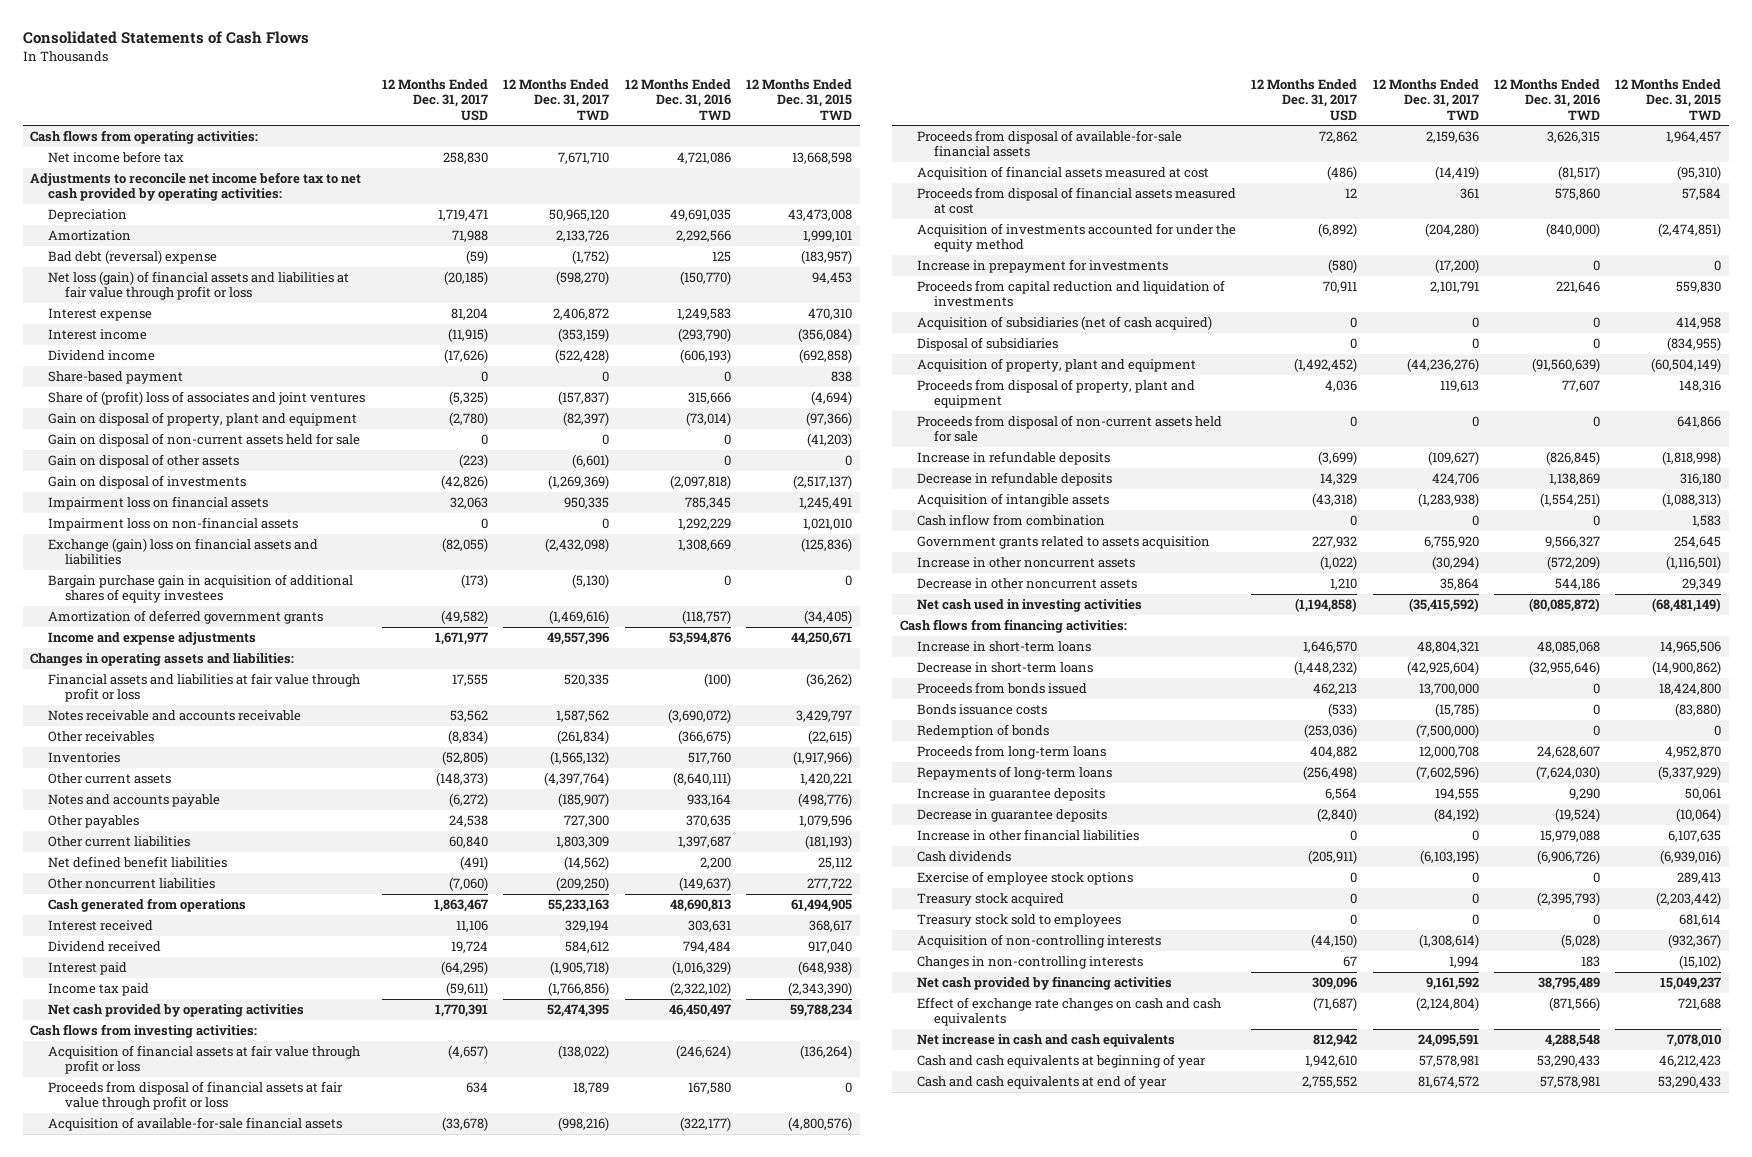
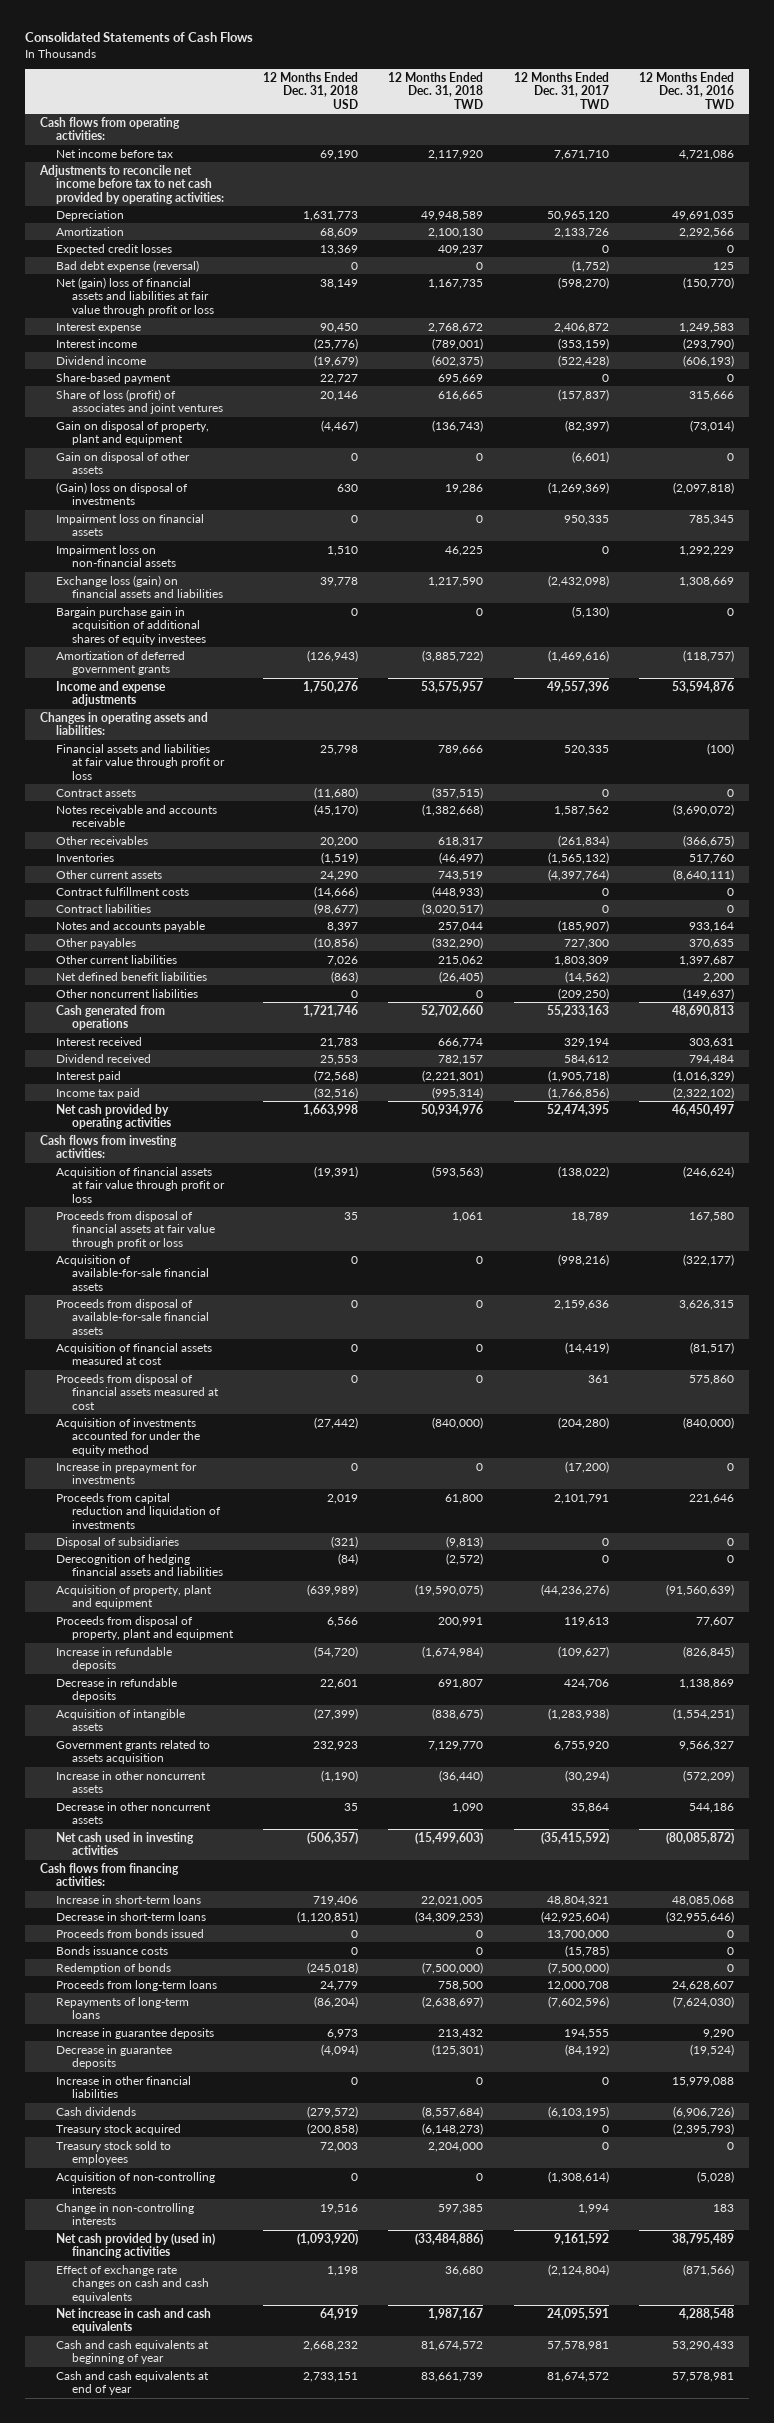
- | 12 Months Ended Dec. 31, 2017 USD | 12 Months Ended Dec. 31, 2017 TWD | 12 Months Ended Dec. 31, 2016 TWD | 12 Months Ended Dec. 31, 2015 TWD
+ | 12 Months Ended Dec. 31, 2018 USD | 12 Months Ended Dec. 31, 2018 TWD | 12 Months Ended Dec. 31, 2017 TWD | 12 Months Ended Dec. 31, 2016 TWD
- Bad debt (reversal) expense | (59) | (1,752) | 125 | (183,957)
- Net loss (gain) of financial assets and liabilities at fair value through profit or loss | (20,185) | (598,270) | (150,770) | 94,453
+ Expected credit losses | 13,369 | 409,237 | 0 | 0
+ Bad debt expense (reversal) | 0 | 0 | (1,752) | 125
+ Net (gain) loss of financial assets and liabilities at fair value through profit or loss | 38,149 | 1,167,735 | (598,270) | (150,770)
- Share of (profit) loss of associates and joint ventures | (5,325) | (157,837) | 315,666 | (4,694)
+ Share of loss (profit) of associates and joint ventures | 20,146 | 616,665 | (157,837) | 315,666
- Gain on disposal of non-current assets held for sale | 0 | 0 | 0 | (41,203)
- Gain on disposal of investments | (42,826) | (1,269,369) | (2,097,818) | (2,517,137)
+ (Gain) loss on disposal of investments | 630 | 19,286 | (1,269,369) | (2,097,818)
- Exchange (gain) loss on financial assets and liabilities | (82,055) | (2,432,098) | 1,308,669 | (125,836)
+ Exchange loss (gain) on financial assets and liabilities | 39,778 | 1,217,590 | (2,432,098) | 1,308,669
+ Contract assets | (11,680) | (357,515) | 0 | 0
+ Contract fulfillment costs | (14,666) | (448,933) | 0 | 0
+ Contract liabilities | (98,677) | (3,020,517) | 0 | 0
- Acquisition of subsidiaries (net of cash acquired) | 0 | 0 | 0 | 414,958
+ Derecognition of hedging financial assets and liabilities | (84) | (2,572) | 0 | 0
- Proceeds from disposal of non-current assets held for sale | 0 | 0 | 0 | 641,866
- Cash inflow from combination | 0 | 0 | 0 | 1,583
- Exercise of employee stock options | 0 | 0 | 0 | 289,413
- Changes in non-controlling interests | 67 | 1,994 | 183 | (15,102)
- Net cash provided by financing activities | 309,096 | 9,161,592 | 38,795,489 | 15,049,237
+ Change in non-controlling interests | 19,516 | 597,385 | 1,994 | 183
+ Net cash provided by (used in) financing activities | (1,093,920) | (33,484,886) | 9,161,592 | 38,795,489

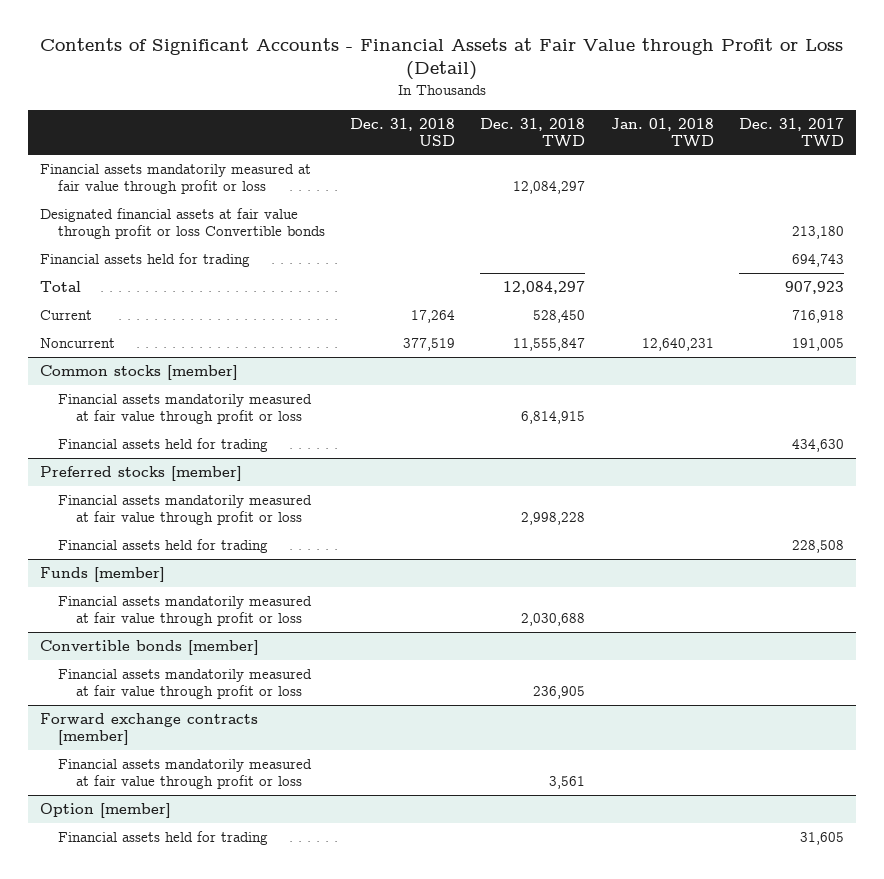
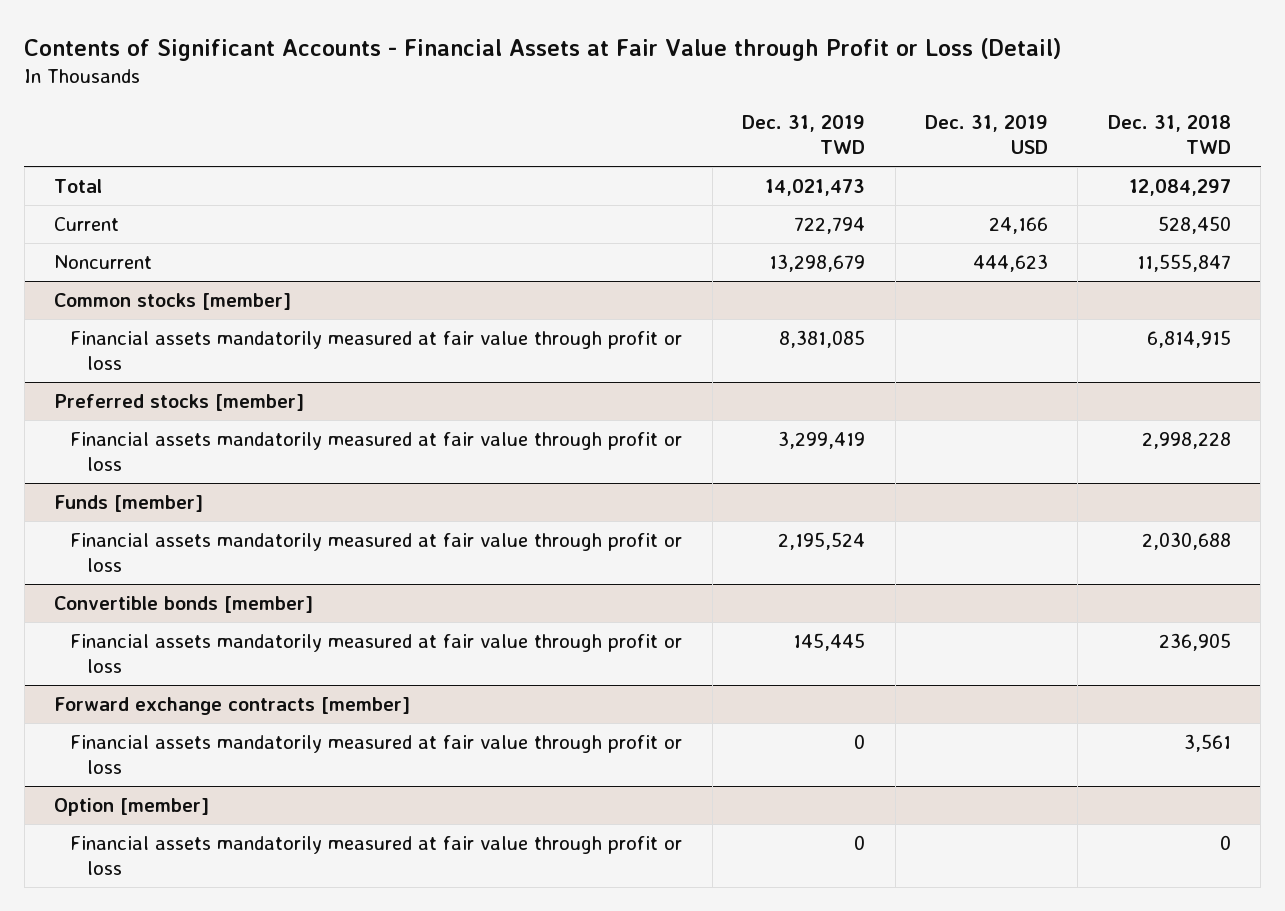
- | Dec. 31, 2018 USD | Dec. 31, 2018 TWD | Jan. 01, 2018 TWD | Dec. 31, 2017 TWD
+ | Dec. 31, 2019 TWD | Dec. 31, 2019 USD | Dec. 31, 2018 TWD
- Financial assets mandatorily measured at fair value through profit or loss | | 12,084,297 | |
- Designated financial assets at fair value through profit or loss Convertible bonds | | | | 213,180
- Financial assets held for trading | | | | 694,743
@ Common stocks [member]
- Financial assets held for trading | | | | 434,630
@ Preferred stocks [member]
- Financial assets held for trading | | | | 228,508
@ Option [member]
- Financial assets held for trading | | | | 31,605
+ Financial assets mandatorily measured at fair value through profit or loss | 0 | | 0

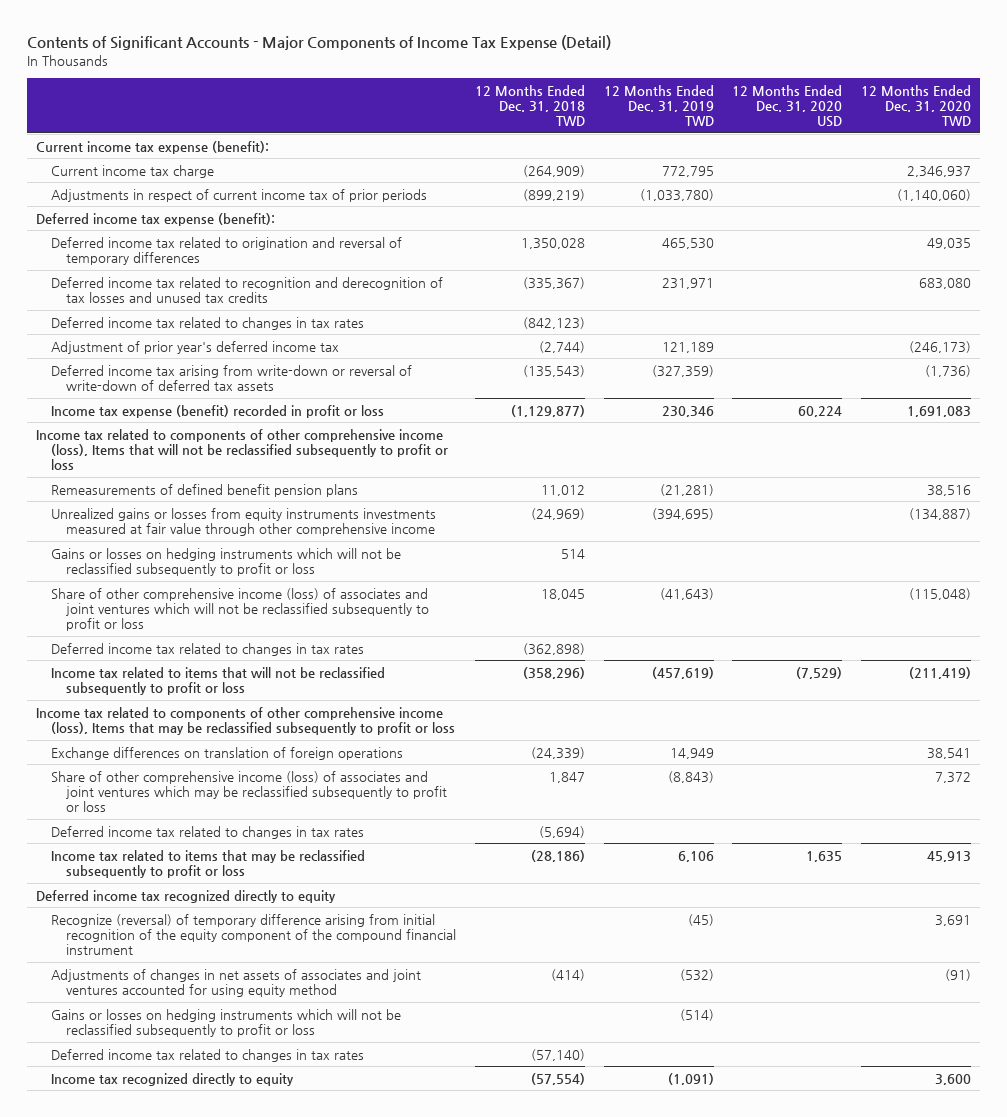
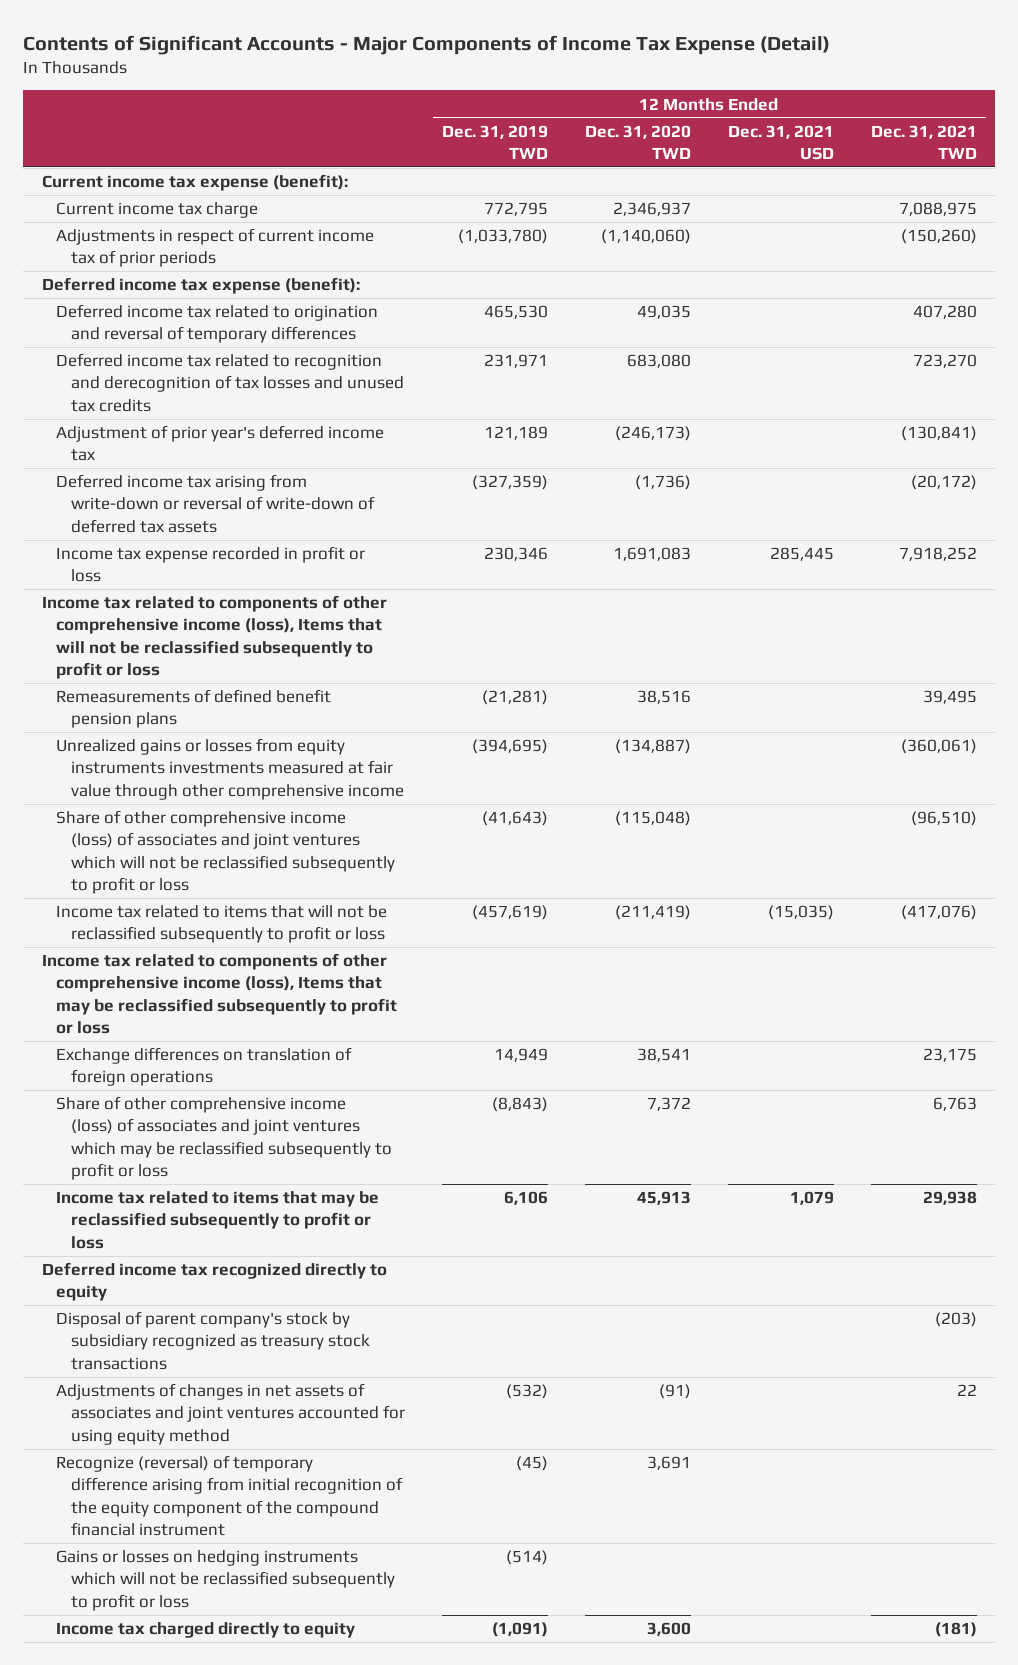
- | 12 Months Ended Dec. 31, 2018 TWD | 12 Months Ended Dec. 31, 2019 TWD | 12 Months Ended Dec. 31, 2020 USD | 12 Months Ended Dec. 31, 2020 TWD
+ | 12 Months Ended Dec. 31, 2019 TWD | 12 Months Ended Dec. 31, 2020 TWD | 12 Months Ended Dec. 31, 2021 USD | 12 Months Ended Dec. 31, 2021 TWD
- Deferred income tax related to changes in tax rates | (842,123) | | |
- Income tax expense (benefit) recorded in profit or loss | (1,129,877) | 230,346 | 60,224 | 1,691,083
+ Income tax expense recorded in profit or loss | 230,346 | 1,691,083 | 285,445 | 7,918,252
- Gains or losses on hedging instruments which will not be reclassified subsequently to profit or loss | 514 | | |
- Deferred income tax related to changes in tax rates | (362,898) | | |
- Deferred income tax related to changes in tax rates | (5,694) | | |
+ Disposal of parent company's stock by subsidiary recognized as treasury stock transactions | | | | (203)
moved down: Recognize (reversal) of temporary difference arising from initial recognition of the equity component of the compound financial instrument | (45) | 3,691 | |
- Deferred income tax related to changes in tax rates | (57,140) | | |
- Income tax recognized directly to equity | (57,554) | (1,091) | | 3,600
+ Income tax charged directly to equity | (1,091) | 3,600 | | (181)

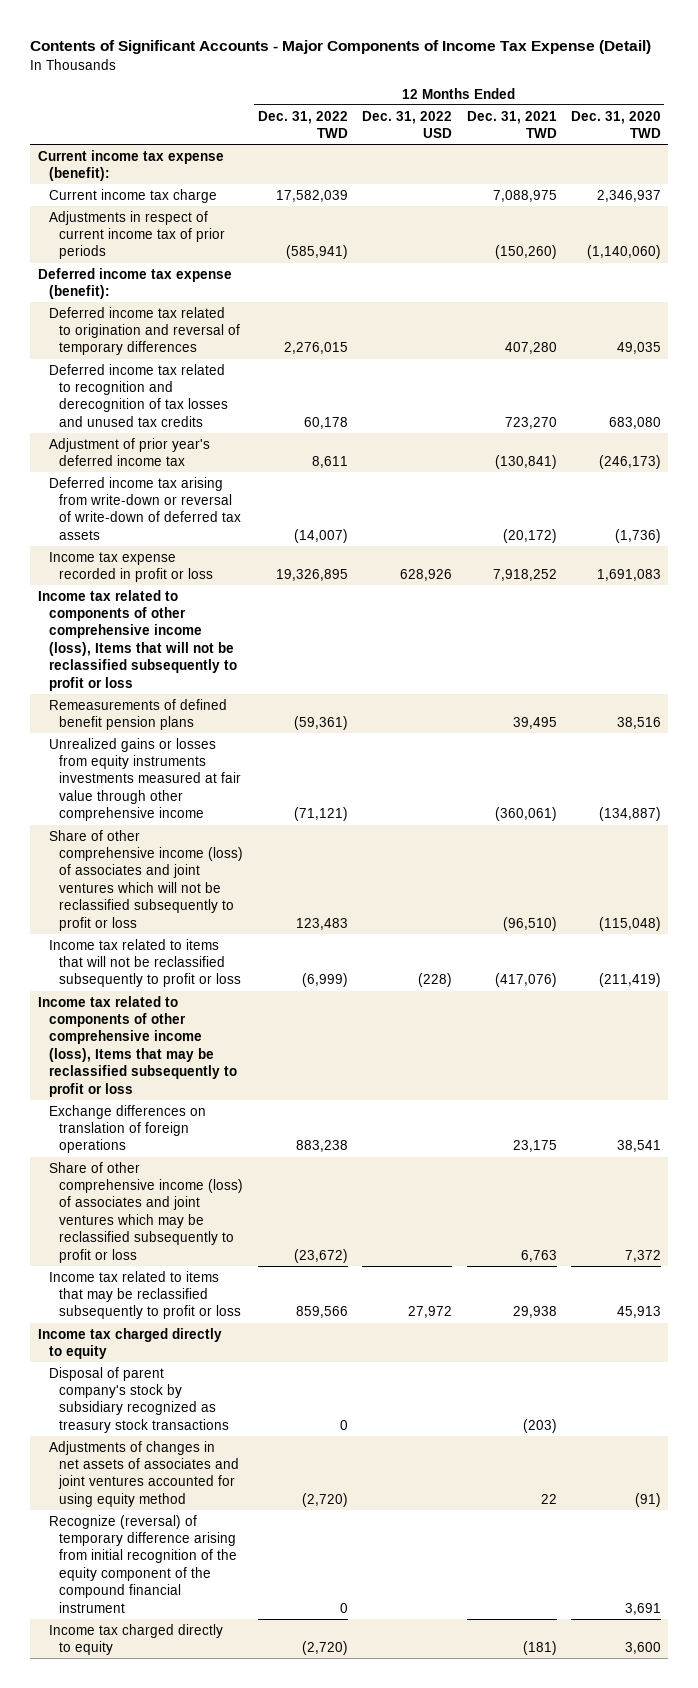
- | 12 Months Ended Dec. 31, 2019 TWD | 12 Months Ended Dec. 31, 2020 TWD | 12 Months Ended Dec. 31, 2021 USD | 12 Months Ended Dec. 31, 2021 TWD
+ | 12 Months Ended Dec. 31, 2022 TWD | 12 Months Ended Dec. 31, 2022 USD | 12 Months Ended Dec. 31, 2021 TWD | 12 Months Ended Dec. 31, 2020 TWD
- Deferred income tax recognized directly to equity
+ Income tax charged directly to equity
- Gains or losses on hedging instruments which will not be reclassified subsequently to profit or loss | (514) | | |

